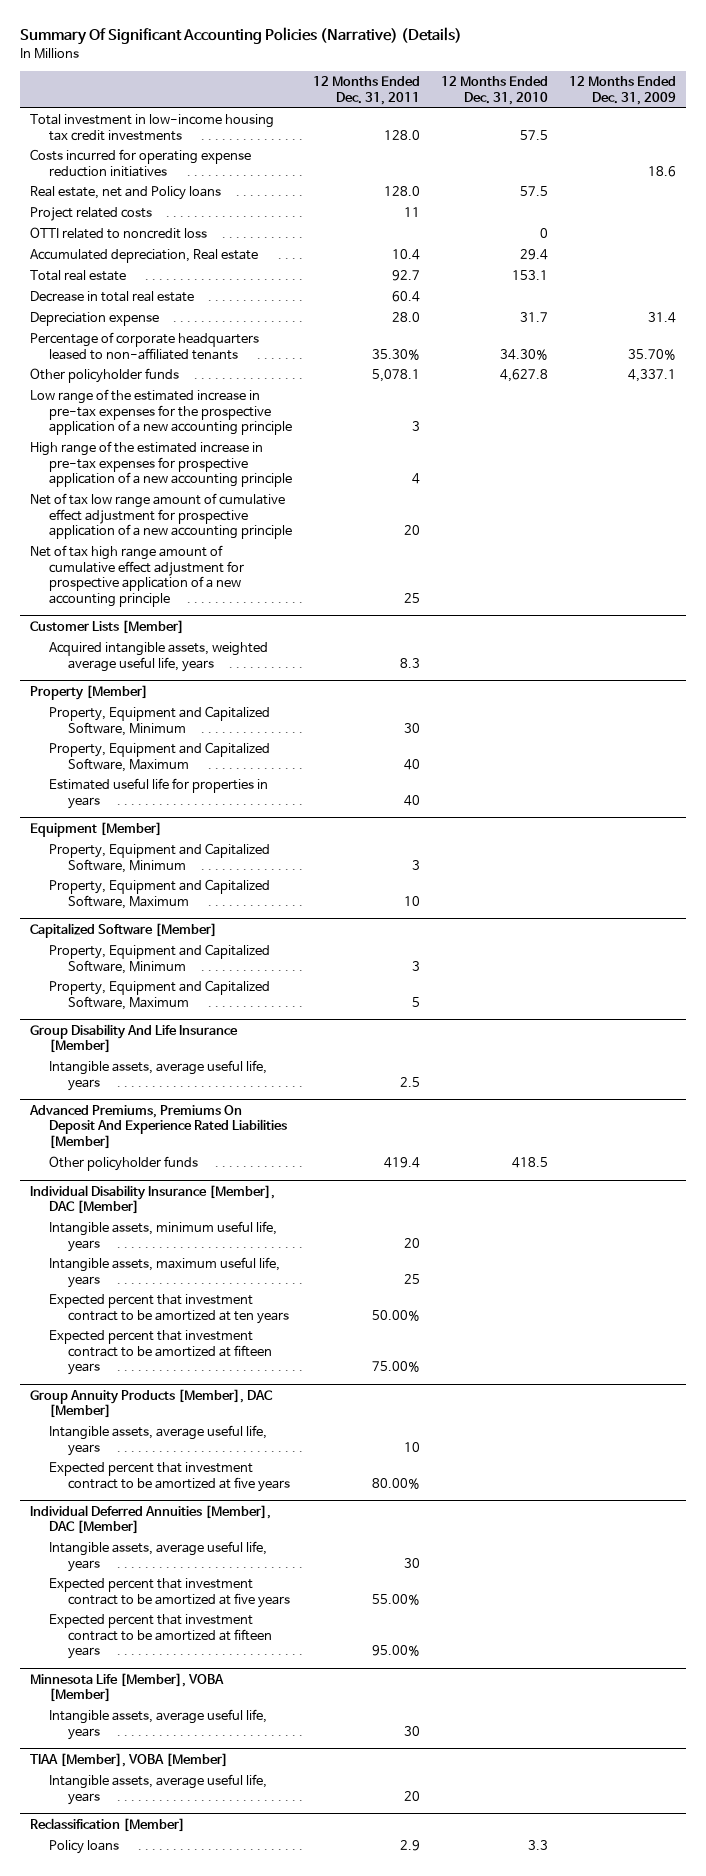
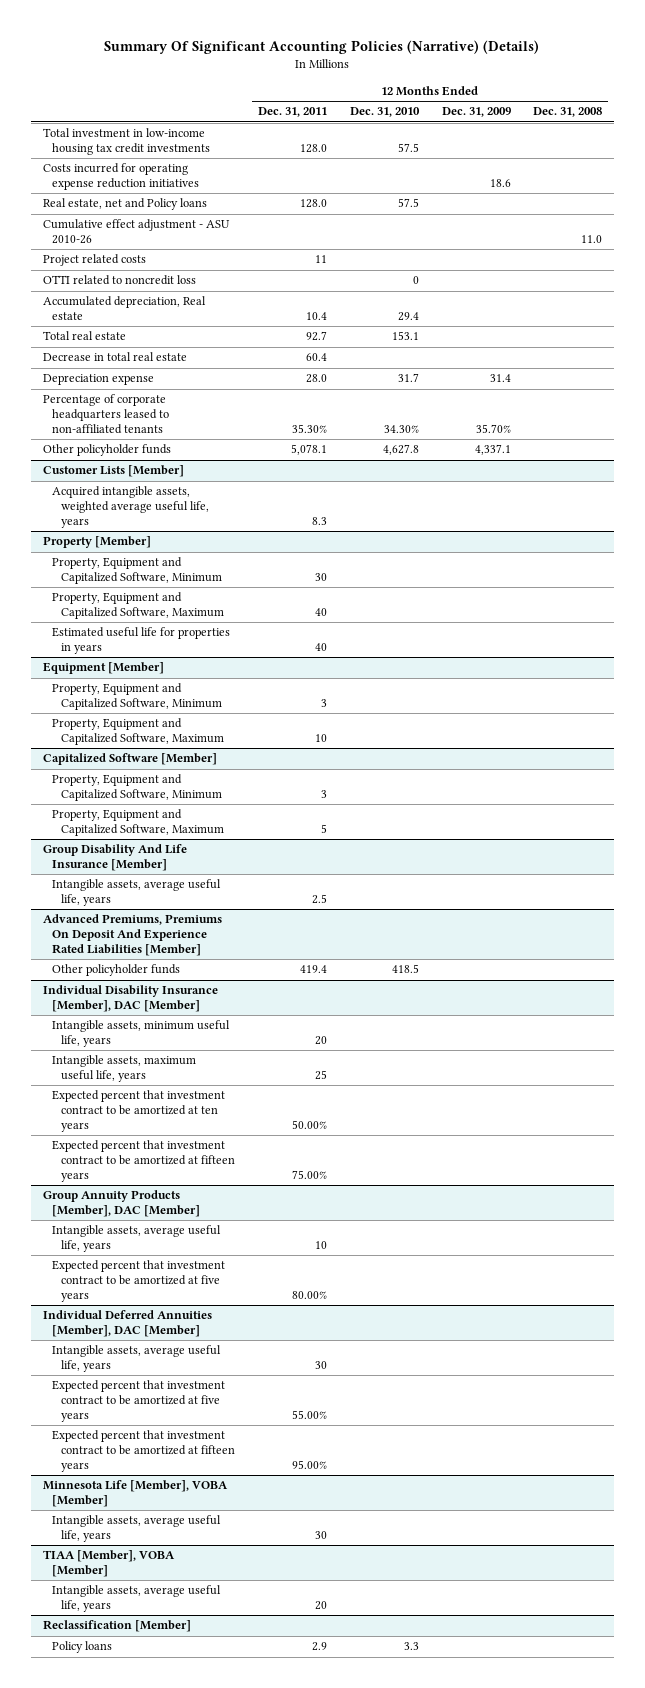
- | 12 Months Ended Dec. 31, 2011 | 12 Months Ended Dec. 31, 2010 | 12 Months Ended Dec. 31, 2009
+ | 12 Months Ended Dec. 31, 2011 | 12 Months Ended Dec. 31, 2010 | 12 Months Ended Dec. 31, 2009 | 12 Months Ended Dec. 31, 2008
+ Cumulative effect adjustment - ASU 2010-26 | | | | 11.0
- Low range of the estimated increase in pre-tax expenses for the prospective application of a new accounting principle | 3 | |
- High range of the estimated increase in pre-tax expenses for prospective application of a new accounting principle | 4 | |
- Net of tax low range amount of cumulative effect adjustment for prospective application of a new accounting principle | 20 | |
- Net of tax high range amount of cumulative effect adjustment for prospective application of a new accounting principle | 25 | |

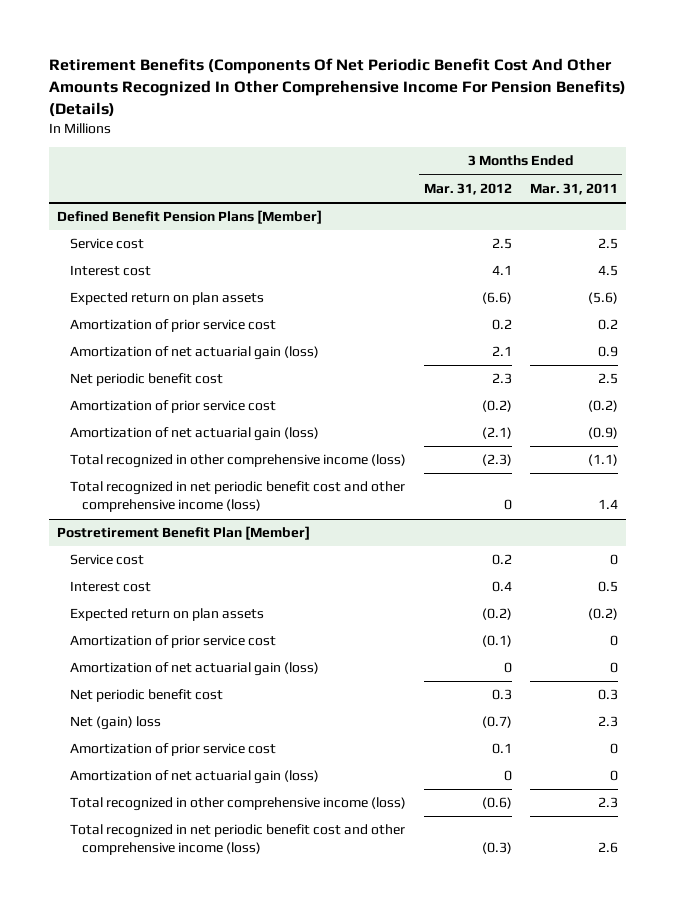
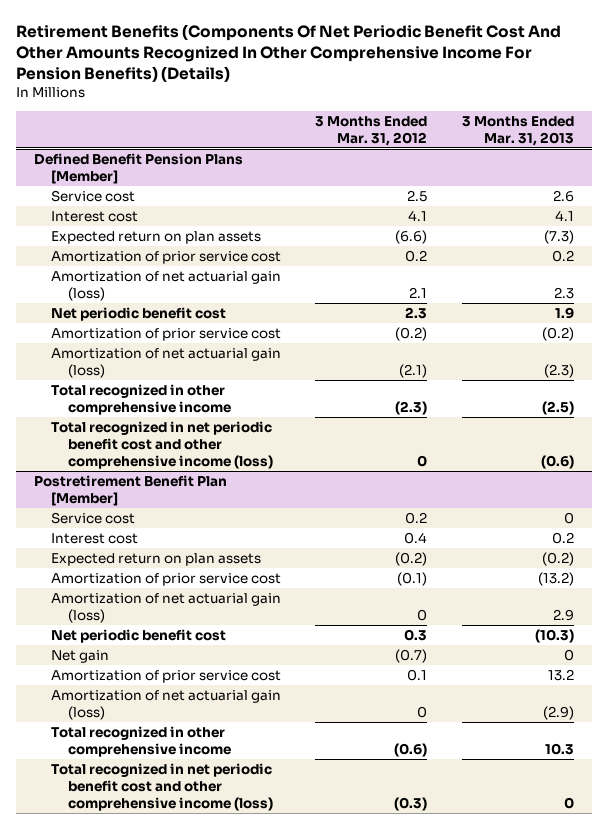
- | 3 Months Ended Mar. 31, 2012 | 3 Months Ended Mar. 31, 2011
+ | 3 Months Ended Mar. 31, 2012 | 3 Months Ended Mar. 31, 2013
@ Defined Benefit Pension Plans [Member]
- Total recognized in other comprehensive income (loss) | (2.3) | (1.1)
+ Total recognized in other comprehensive income | (2.3) | (2.5)
@ Postretirement Benefit Plan [Member]
- Net (gain) loss | (0.7) | 2.3
+ Net gain | (0.7) | 0
- Total recognized in other comprehensive income (loss) | (0.6) | 2.3
+ Total recognized in other comprehensive income | (0.6) | 10.3

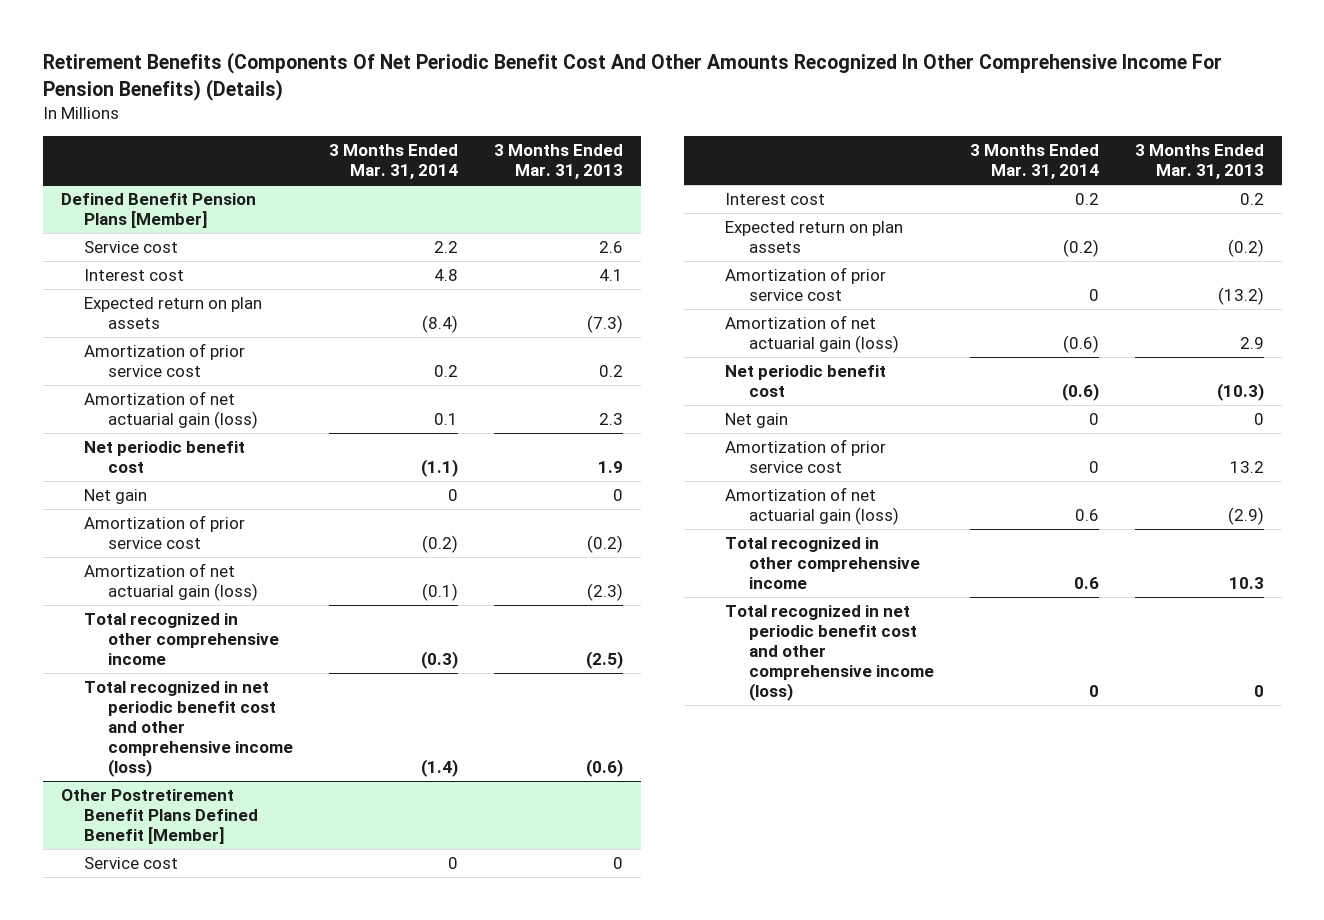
- | 3 Months Ended Mar. 31, 2012 | 3 Months Ended Mar. 31, 2013
+ | 3 Months Ended Mar. 31, 2014 | 3 Months Ended Mar. 31, 2013
@ Defined Benefit Pension Plans [Member]
+ Net gain | 0 | 0
- Postretirement Benefit Plan [Member]
+ Other Postretirement Benefit Plans Defined Benefit [Member]

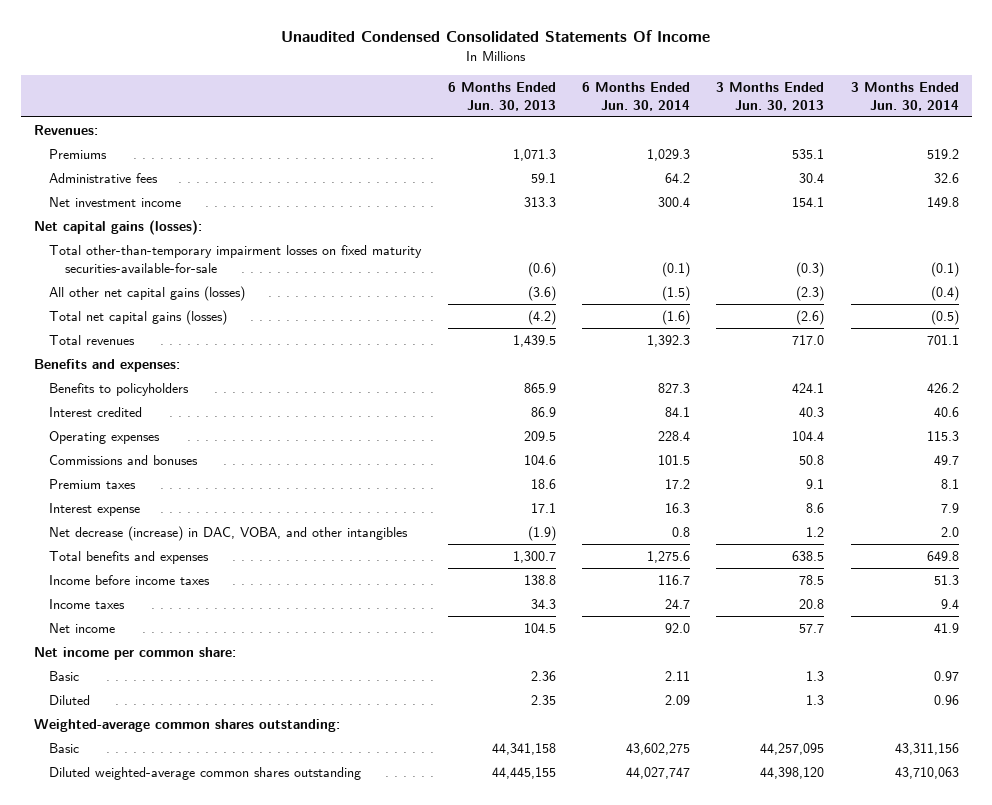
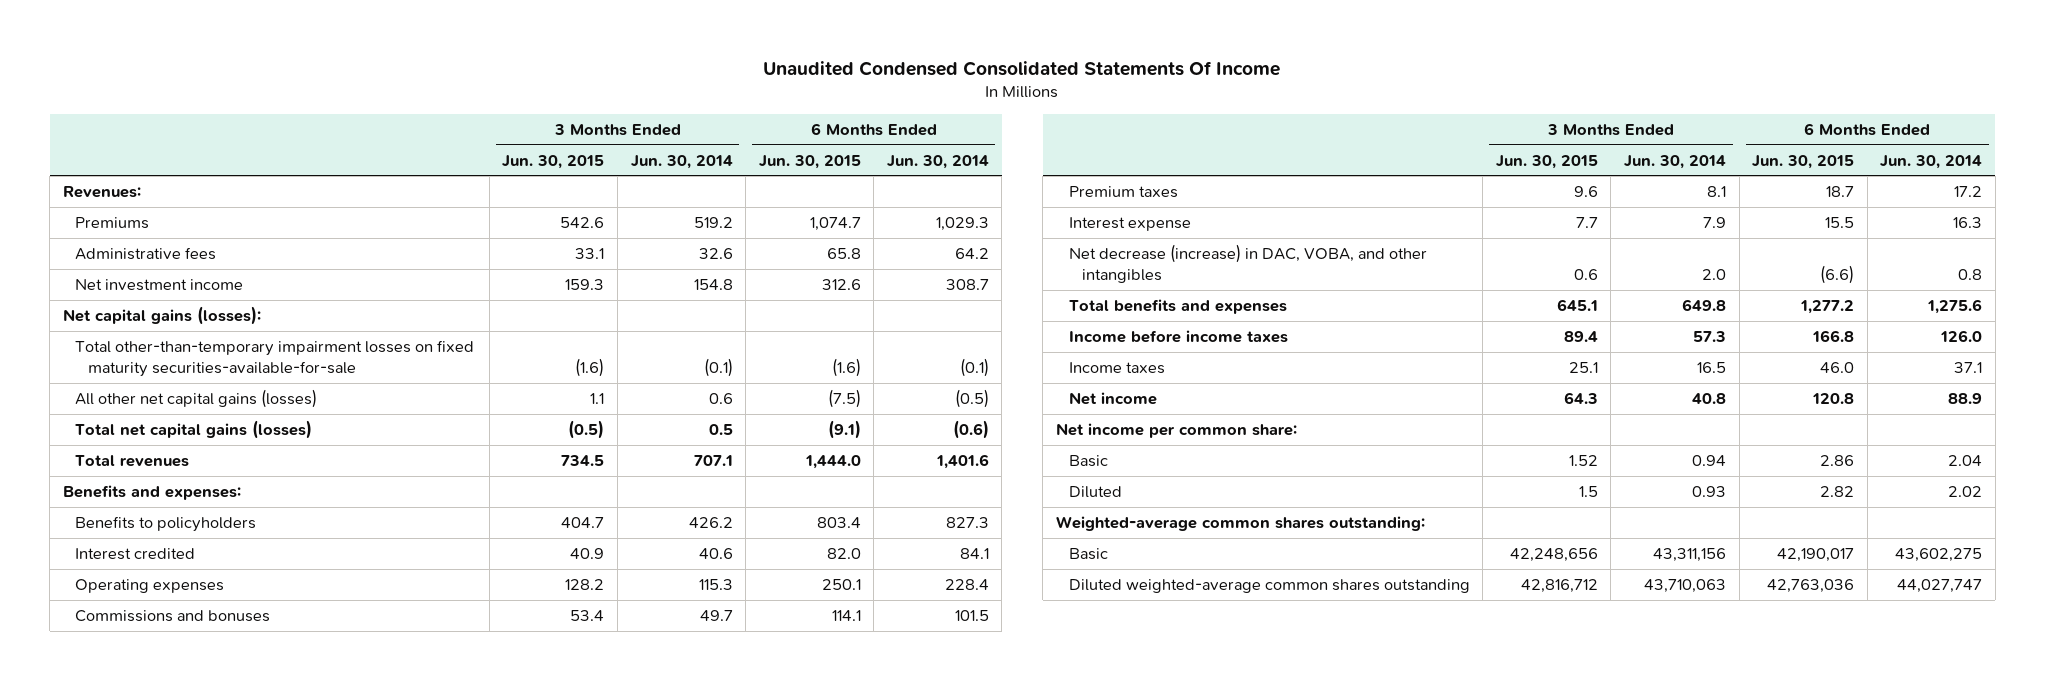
- | 6 Months Ended Jun. 30, 2013 | 6 Months Ended Jun. 30, 2014 | 3 Months Ended Jun. 30, 2013 | 3 Months Ended Jun. 30, 2014
+ | 3 Months Ended Jun. 30, 2015 | 3 Months Ended Jun. 30, 2014 | 6 Months Ended Jun. 30, 2015 | 6 Months Ended Jun. 30, 2014
- Net investment income | 313.3 | 300.4 | 154.1 | 149.8
+ Net investment income | 159.3 | 154.8 | 312.6 | 308.7
- All other net capital gains (losses) | (3.6) | (1.5) | (2.3) | (0.4)
- Total net capital gains (losses) | (4.2) | (1.6) | (2.6) | (0.5)
- Total revenues | 1,439.5 | 1,392.3 | 717.0 | 701.1
+ All other net capital gains (losses) | 1.1 | 0.6 | (7.5) | (0.5)
+ Total net capital gains (losses) | (0.5) | 0.5 | (9.1) | (0.6)
+ Total revenues | 734.5 | 707.1 | 1,444.0 | 1,401.6
- Income before income taxes | 138.8 | 116.7 | 78.5 | 51.3
- Income taxes | 34.3 | 24.7 | 20.8 | 9.4
- Net income | 104.5 | 92.0 | 57.7 | 41.9
+ Income before income taxes | 89.4 | 57.3 | 166.8 | 126.0
+ Income taxes | 25.1 | 16.5 | 46.0 | 37.1
+ Net income | 64.3 | 40.8 | 120.8 | 88.9
- Basic | 2.36 | 2.11 | 1.3 | 0.97
- Diluted | 2.35 | 2.09 | 1.3 | 0.96
+ Basic | 1.52 | 0.94 | 2.86 | 2.04
+ Diluted | 1.5 | 0.93 | 2.82 | 2.02

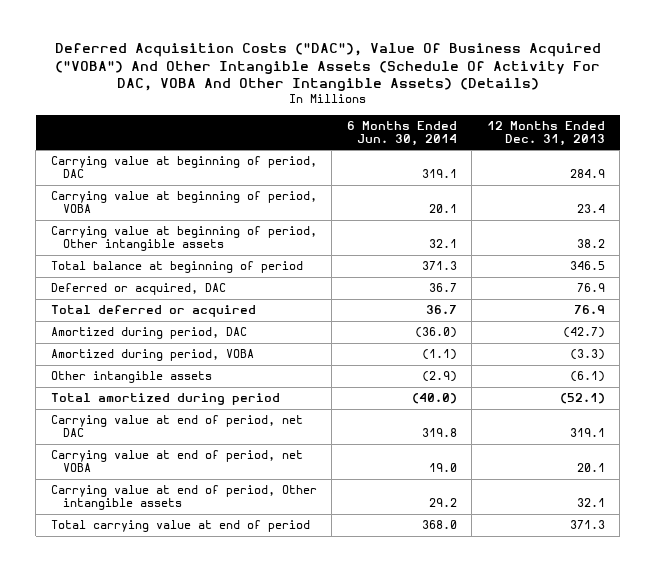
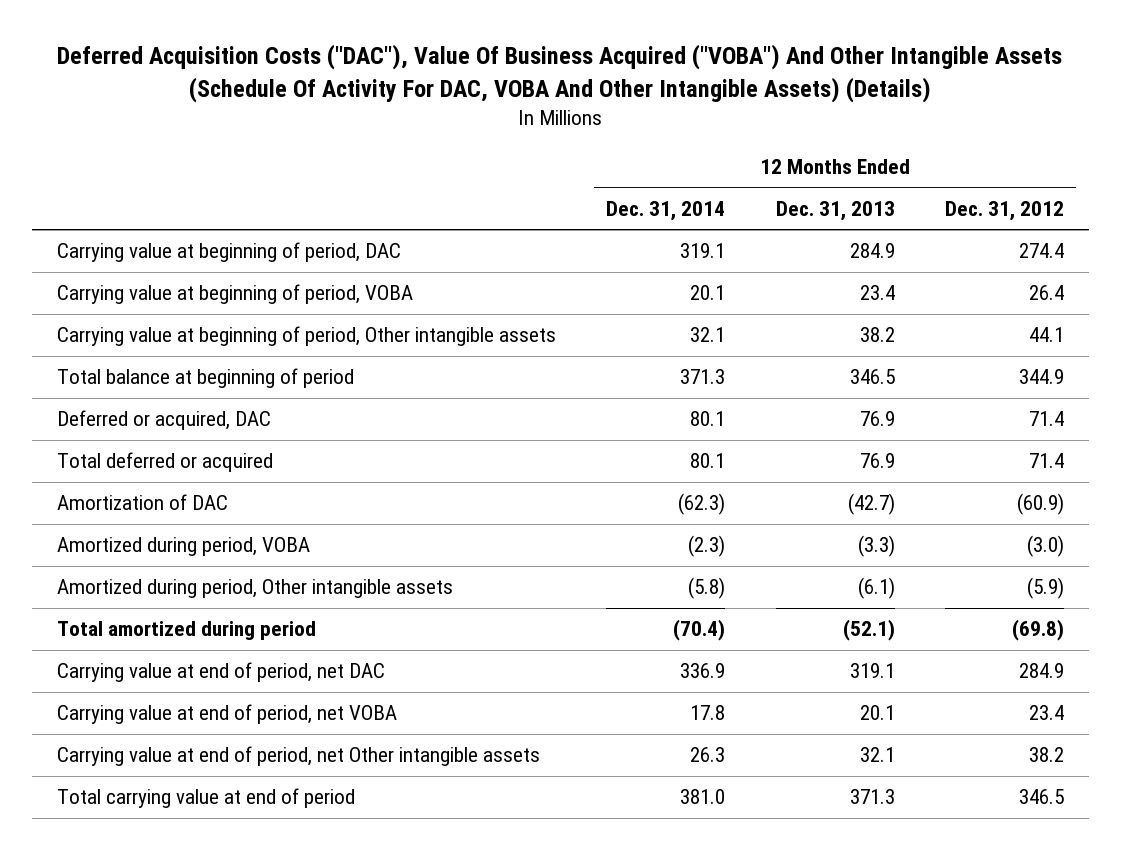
- | 6 Months Ended Jun. 30, 2014 | 12 Months Ended Dec. 31, 2013
+ | 12 Months Ended Dec. 31, 2014 | 12 Months Ended Dec. 31, 2013 | 12 Months Ended Dec. 31, 2012
- Amortized during period, DAC | (36.0) | (42.7)
+ Amortization of DAC | (62.3) | (42.7) | (60.9)
- Other intangible assets | (2.9) | (6.1)
+ Amortized during period, Other intangible assets | (5.8) | (6.1) | (5.9)
- Carrying value at end of period, Other intangible assets | 29.2 | 32.1
+ Carrying value at end of period, net Other intangible assets | 26.3 | 32.1 | 38.2

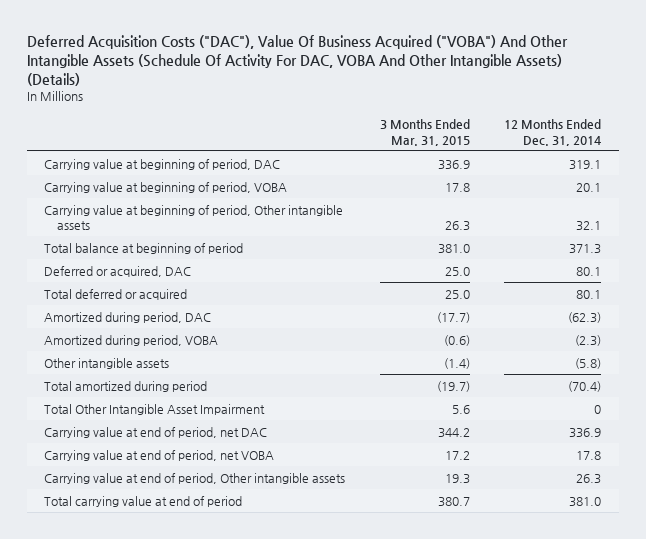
- | 12 Months Ended Dec. 31, 2014 | 12 Months Ended Dec. 31, 2013 | 12 Months Ended Dec. 31, 2012
+ | 3 Months Ended Mar. 31, 2015 | 12 Months Ended Dec. 31, 2014
- Amortization of DAC | (62.3) | (42.7) | (60.9)
+ Amortized during period, DAC | (17.7) | (62.3)
- Amortized during period, Other intangible assets | (5.8) | (6.1) | (5.9)
+ Other intangible assets | (1.4) | (5.8)
+ Total Other Intangible Asset Impairment | 5.6 | 0
- Carrying value at end of period, net Other intangible assets | 26.3 | 32.1 | 38.2
+ Carrying value at end of period, Other intangible assets | 19.3 | 26.3

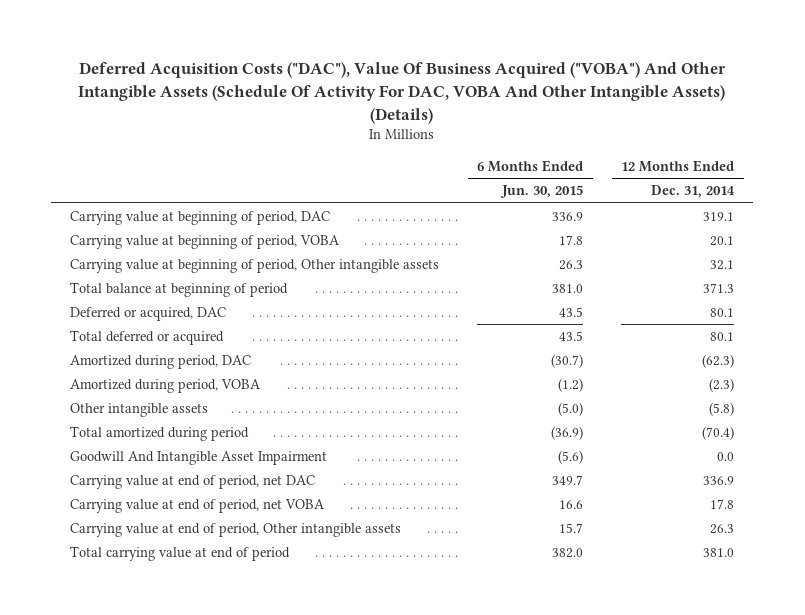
- | 3 Months Ended Mar. 31, 2015 | 12 Months Ended Dec. 31, 2014
+ | 6 Months Ended Jun. 30, 2015 | 12 Months Ended Dec. 31, 2014
- Total Other Intangible Asset Impairment | 5.6 | 0
+ Goodwill And Intangible Asset Impairment | (5.6) | 0.0

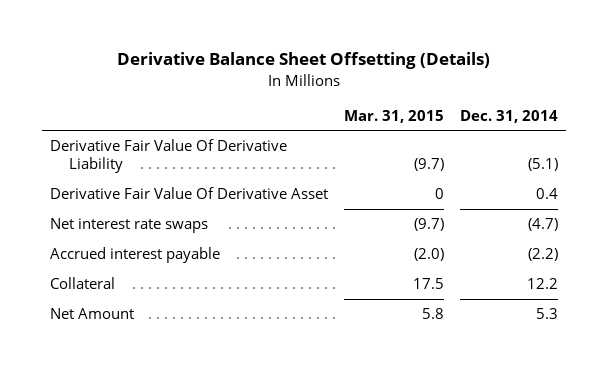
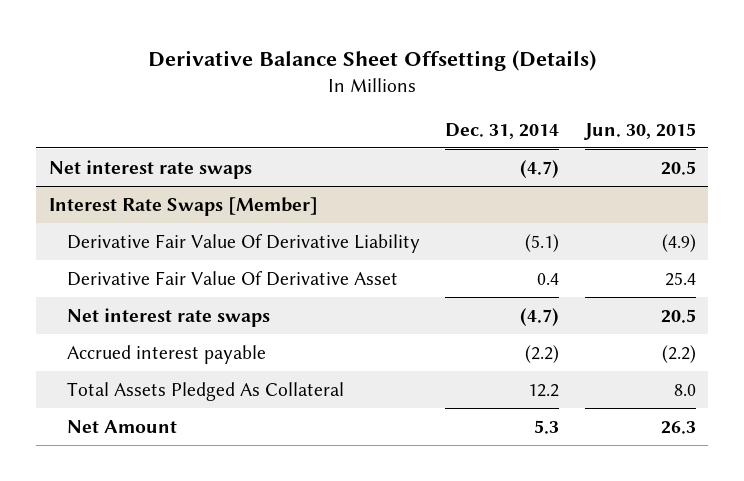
- | Mar. 31, 2015 | Dec. 31, 2014
+ | Dec. 31, 2014 | Jun. 30, 2015
+ Net interest rate swaps | (4.7) | 20.5
+ Interest Rate Swaps [Member]
- Collateral | 17.5 | 12.2
+ Total Assets Pledged As Collateral | 12.2 | 8.0

